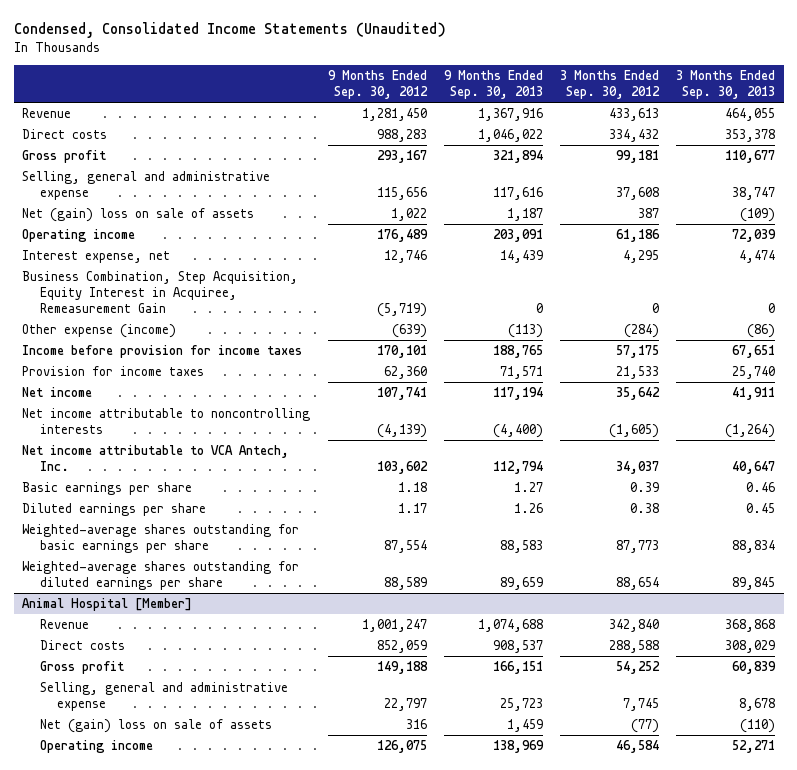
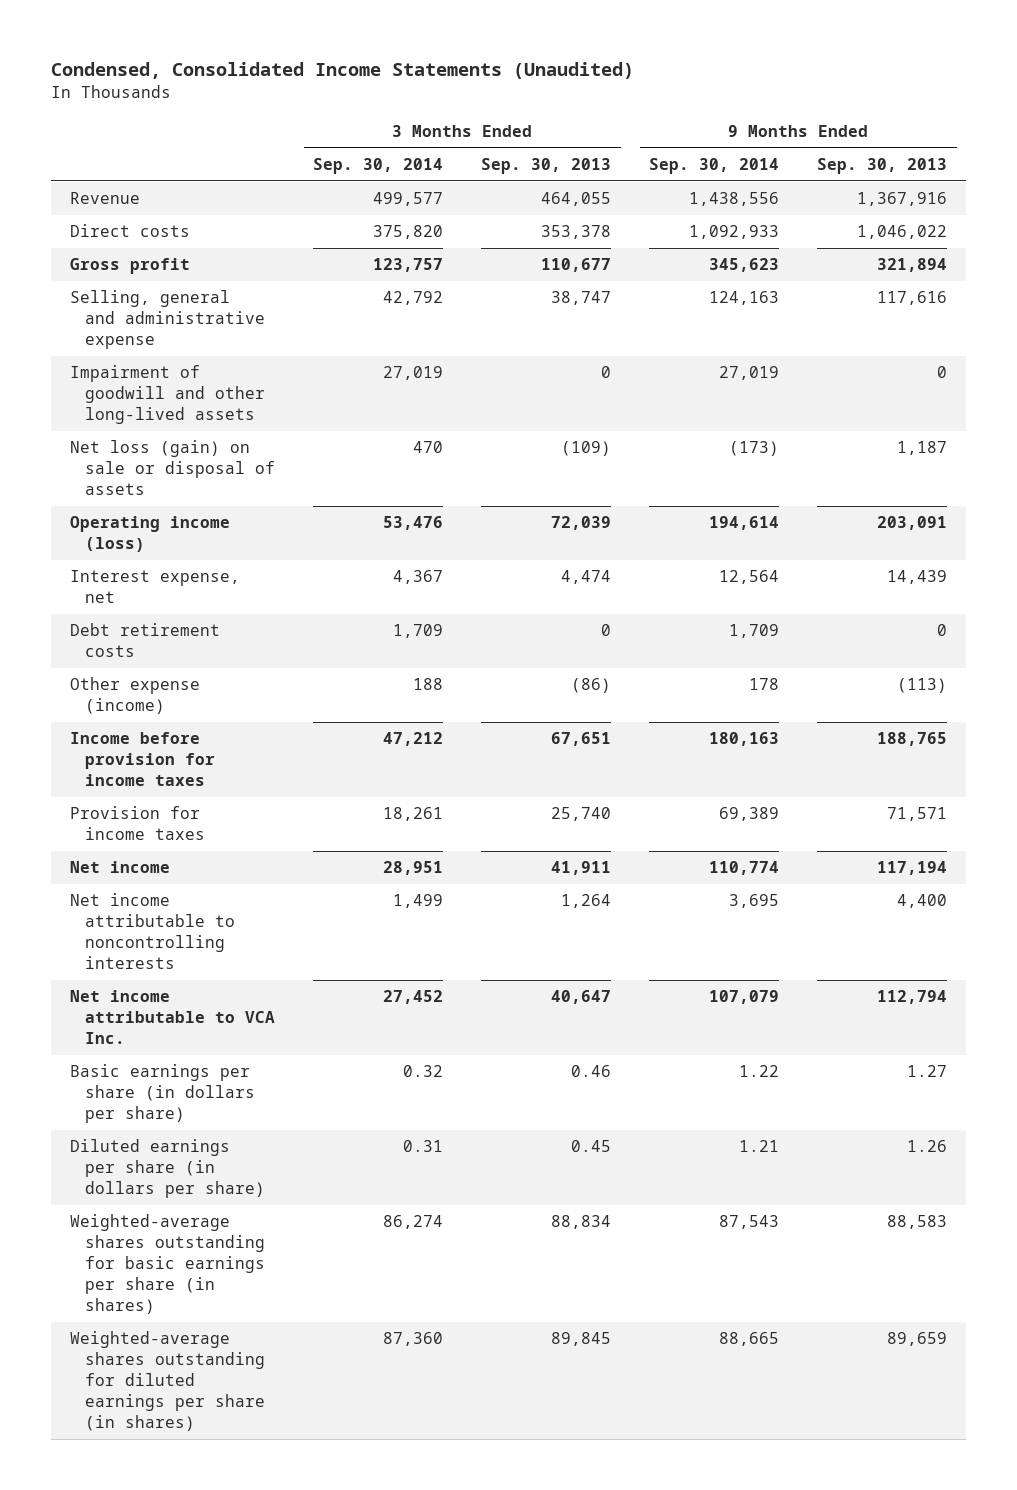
- | 9 Months Ended Sep. 30, 2012 | 9 Months Ended Sep. 30, 2013 | 3 Months Ended Sep. 30, 2012 | 3 Months Ended Sep. 30, 2013
+ | 3 Months Ended Sep. 30, 2014 | 3 Months Ended Sep. 30, 2013 | 9 Months Ended Sep. 30, 2014 | 9 Months Ended Sep. 30, 2013
- Net (gain) loss on sale of assets | 1,022 | 1,187 | 387 | (109)
- Operating income | 176,489 | 203,091 | 61,186 | 72,039
+ Impairment of goodwill and other long-lived assets | 27,019 | 0 | 27,019 | 0
+ Net loss (gain) on sale or disposal of assets | 470 | (109) | (173) | 1,187
+ Operating income (loss) | 53,476 | 72,039 | 194,614 | 203,091
- Business Combination, Step Acquisition, Equity Interest in Acquiree, Remeasurement Gain | (5,719) | 0 | 0 | 0
+ Debt retirement costs | 1,709 | 0 | 1,709 | 0
- Net income attributable to noncontrolling interests | (4,139) | (4,400) | (1,605) | (1,264)
- Net income attributable to VCA Antech, Inc. | 103,602 | 112,794 | 34,037 | 40,647
- Basic earnings per share | 1.18 | 1.27 | 0.39 | 0.46
- Diluted earnings per share | 1.17 | 1.26 | 0.38 | 0.45
- Weighted-average shares outstanding for basic earnings per share | 87,554 | 88,583 | 87,773 | 88,834
- Weighted-average shares outstanding for diluted earnings per share | 88,589 | 89,659 | 88,654 | 89,845
- Animal Hospital [Member]
- Revenue | 1,001,247 | 1,074,688 | 342,840 | 368,868
- Direct costs | 852,059 | 908,537 | 288,588 | 308,029
- Gross profit | 149,188 | 166,151 | 54,252 | 60,839
- Selling, general and administrative expense | 22,797 | 25,723 | 7,745 | 8,678
- Net (gain) loss on sale of assets | 316 | 1,459 | (77) | (110)
- Operating income | 126,075 | 138,969 | 46,584 | 52,271
+ Net income attributable to noncontrolling interests | 1,499 | 1,264 | 3,695 | 4,400
+ Net income attributable to VCA Inc. | 27,452 | 40,647 | 107,079 | 112,794
+ Basic earnings per share (in dollars per share) | 0.32 | 0.46 | 1.22 | 1.27
+ Diluted earnings per share (in dollars per share) | 0.31 | 0.45 | 1.21 | 1.26
+ Weighted-average shares outstanding for basic earnings per share (in shares) | 86,274 | 88,834 | 87,543 | 88,583
+ Weighted-average shares outstanding for diluted earnings per share (in shares) | 87,360 | 89,845 | 88,665 | 89,659

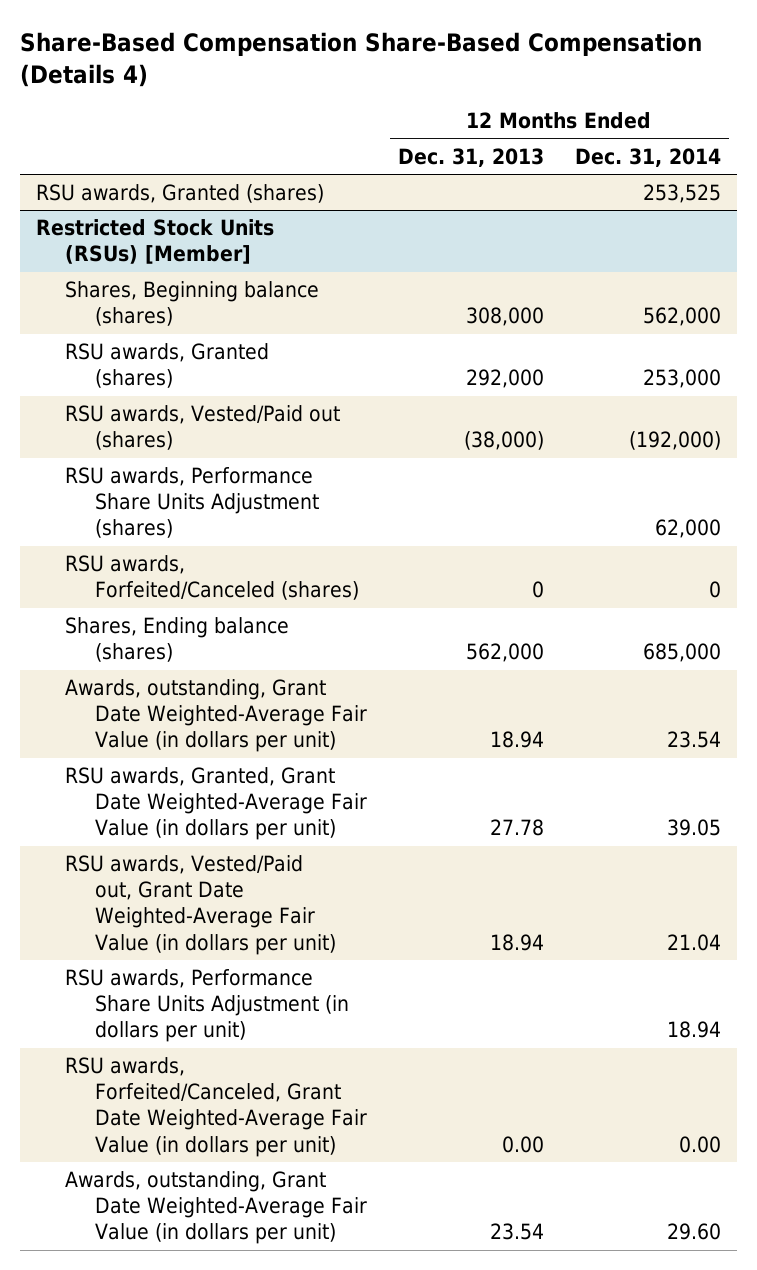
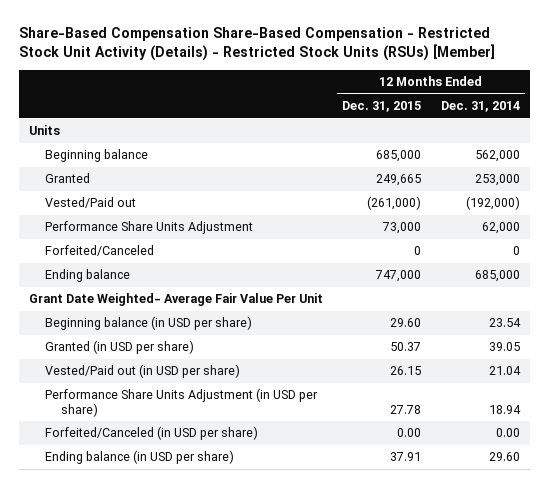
- Share-Based Compensation Share-Based Compensation (Details 4)
+ Share-Based Compensation Share-Based Compensation - Restricted Stock Unit Activity (Details) - Restricted Stock Units (RSUs) [Member]
- | 12 Months Ended Dec. 31, 2013 | 12 Months Ended Dec. 31, 2014
+ | 12 Months Ended Dec. 31, 2015 | 12 Months Ended Dec. 31, 2014
- RSU awards, Granted (shares) | | 253,525
- Restricted Stock Units (RSUs) [Member]
- Shares, Beginning balance (shares) | 308,000 | 562,000
- RSU awards, Granted (shares) | 292,000 | 253,000
- RSU awards, Vested/Paid out (shares) | (38,000) | (192,000)
- RSU awards, Performance Share Units Adjustment (shares) | | 62,000
- RSU awards, Forfeited/Canceled (shares) | 0 | 0
- Shares, Ending balance (shares) | 562,000 | 685,000
- Awards, outstanding, Grant Date Weighted-Average Fair Value (in dollars per unit) | 18.94 | 23.54
- RSU awards, Granted, Grant Date Weighted-Average Fair Value (in dollars per unit) | 27.78 | 39.05
- RSU awards, Vested/Paid out, Grant Date Weighted-Average Fair Value (in dollars per unit) | 18.94 | 21.04
- RSU awards, Performance Share Units Adjustment (in dollars per unit) | | 18.94
- RSU awards, Forfeited/Canceled, Grant Date Weighted-Average Fair Value (in dollars per unit) | 0.00 | 0.00
- Awards, outstanding, Grant Date Weighted-Average Fair Value (in dollars per unit) | 23.54 | 29.60
+ Units
+ Beginning balance | 685,000 | 562,000
+ Granted | 249,665 | 253,000
+ Vested/Paid out | (261,000) | (192,000)
+ Performance Share Units Adjustment | 73,000 | 62,000
+ Forfeited/Canceled | 0 | 0
+ Ending balance | 747,000 | 685,000
+ Grant Date Weighted- Average Fair Value Per Unit
+ Beginning balance (in USD per share) | 29.60 | 23.54
+ Granted (in USD per share) | 50.37 | 39.05
+ Vested/Paid out (in USD per share) | 26.15 | 21.04
+ Performance Share Units Adjustment (in USD per share) | 27.78 | 18.94
+ Forfeited/Canceled (in USD per share) | 0.00 | 0.00
+ Ending balance (in USD per share) | 37.91 | 29.60

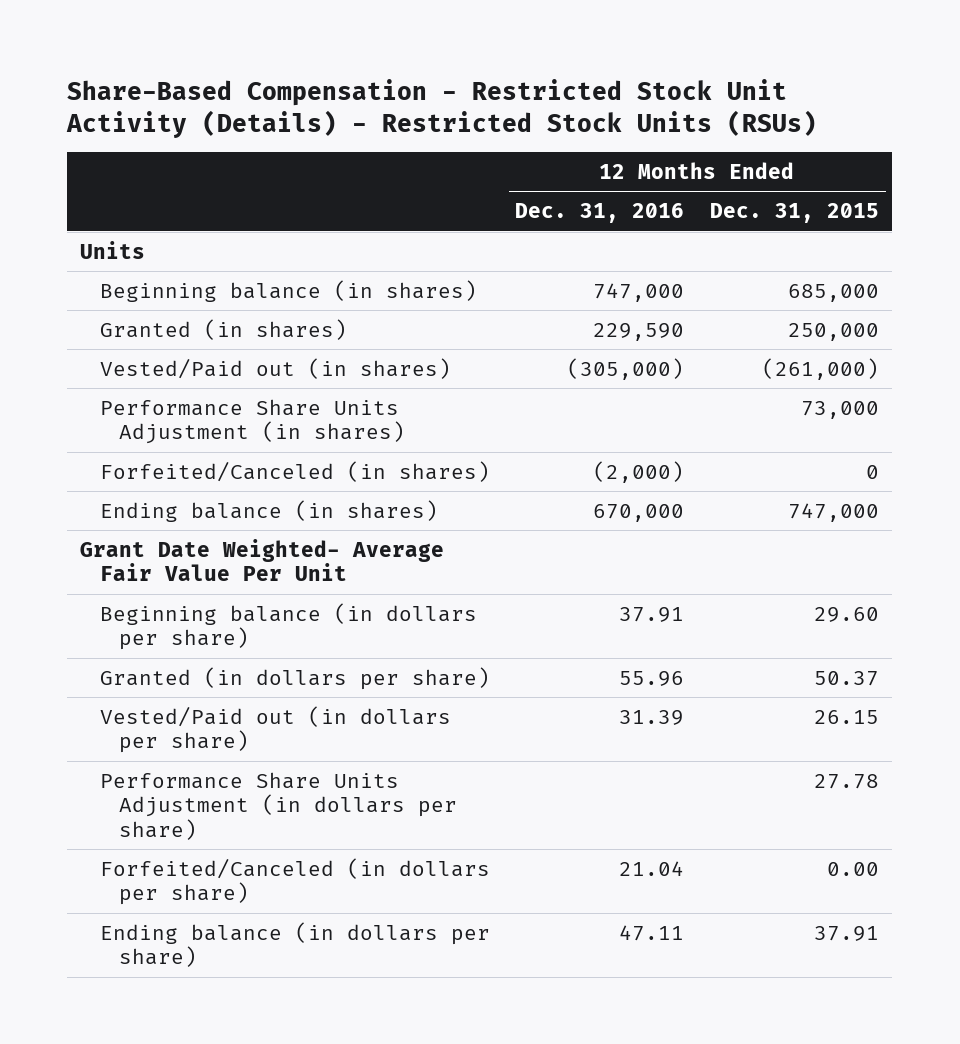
- Share-Based Compensation Share-Based Compensation - Restricted Stock Unit Activity (Details) - Restricted Stock Units (RSUs) [Member]
+ Share-Based Compensation - Restricted Stock Unit Activity (Details) - Restricted Stock Units (RSUs)
- | 12 Months Ended Dec. 31, 2015 | 12 Months Ended Dec. 31, 2014
+ | 12 Months Ended Dec. 31, 2016 | 12 Months Ended Dec. 31, 2015
- Beginning balance | 685,000 | 562,000
- Granted | 249,665 | 253,000
- Vested/Paid out | (261,000) | (192,000)
- Performance Share Units Adjustment | 73,000 | 62,000
- Forfeited/Canceled | 0 | 0
- Ending balance | 747,000 | 685,000
+ Beginning balance (in shares) | 747,000 | 685,000
+ Granted (in shares) | 229,590 | 250,000
+ Vested/Paid out (in shares) | (305,000) | (261,000)
+ Performance Share Units Adjustment (in shares) | | 73,000
+ Forfeited/Canceled (in shares) | (2,000) | 0
+ Ending balance (in shares) | 670,000 | 747,000
- Beginning balance (in USD per share) | 29.60 | 23.54
- Granted (in USD per share) | 50.37 | 39.05
- Vested/Paid out (in USD per share) | 26.15 | 21.04
- Performance Share Units Adjustment (in USD per share) | 27.78 | 18.94
- Forfeited/Canceled (in USD per share) | 0.00 | 0.00
- Ending balance (in USD per share) | 37.91 | 29.60
+ Beginning balance (in dollars per share) | 37.91 | 29.60
+ Granted (in dollars per share) | 55.96 | 50.37
+ Vested/Paid out (in dollars per share) | 31.39 | 26.15
+ Performance Share Units Adjustment (in dollars per share) | | 27.78
+ Forfeited/Canceled (in dollars per share) | 21.04 | 0.00
+ Ending balance (in dollars per share) | 47.11 | 37.91

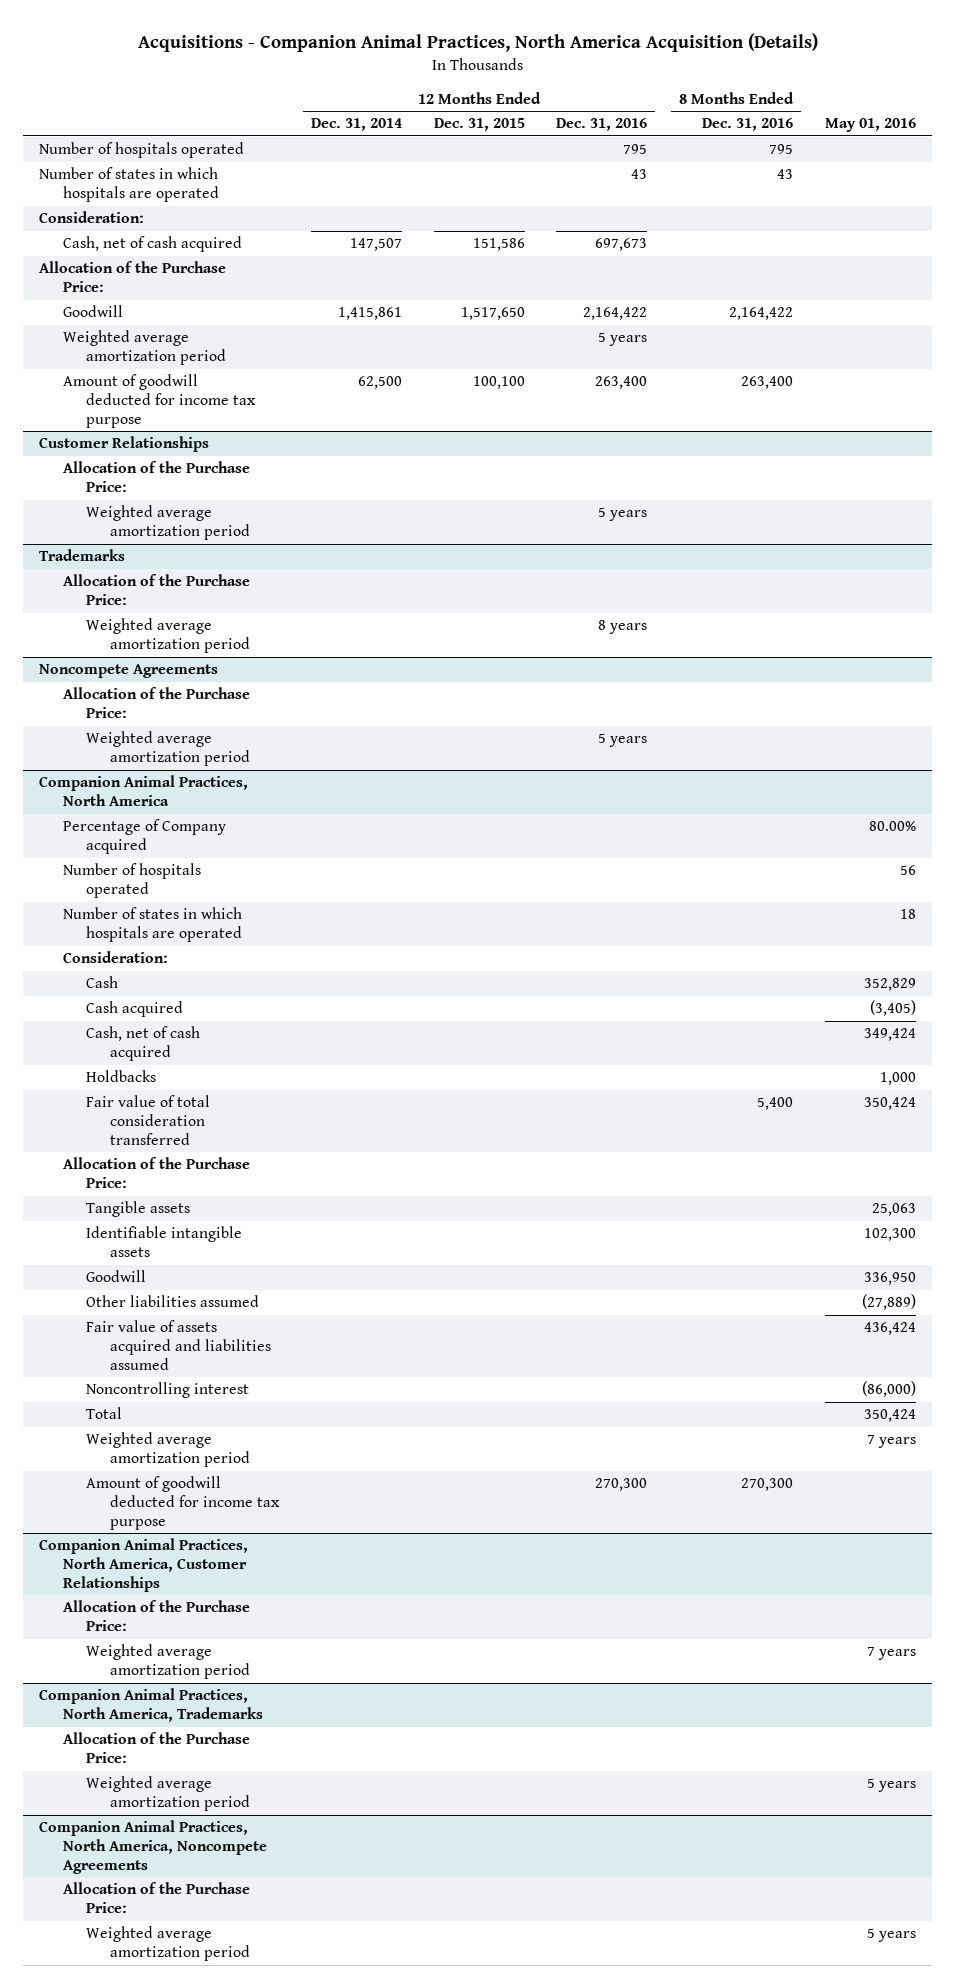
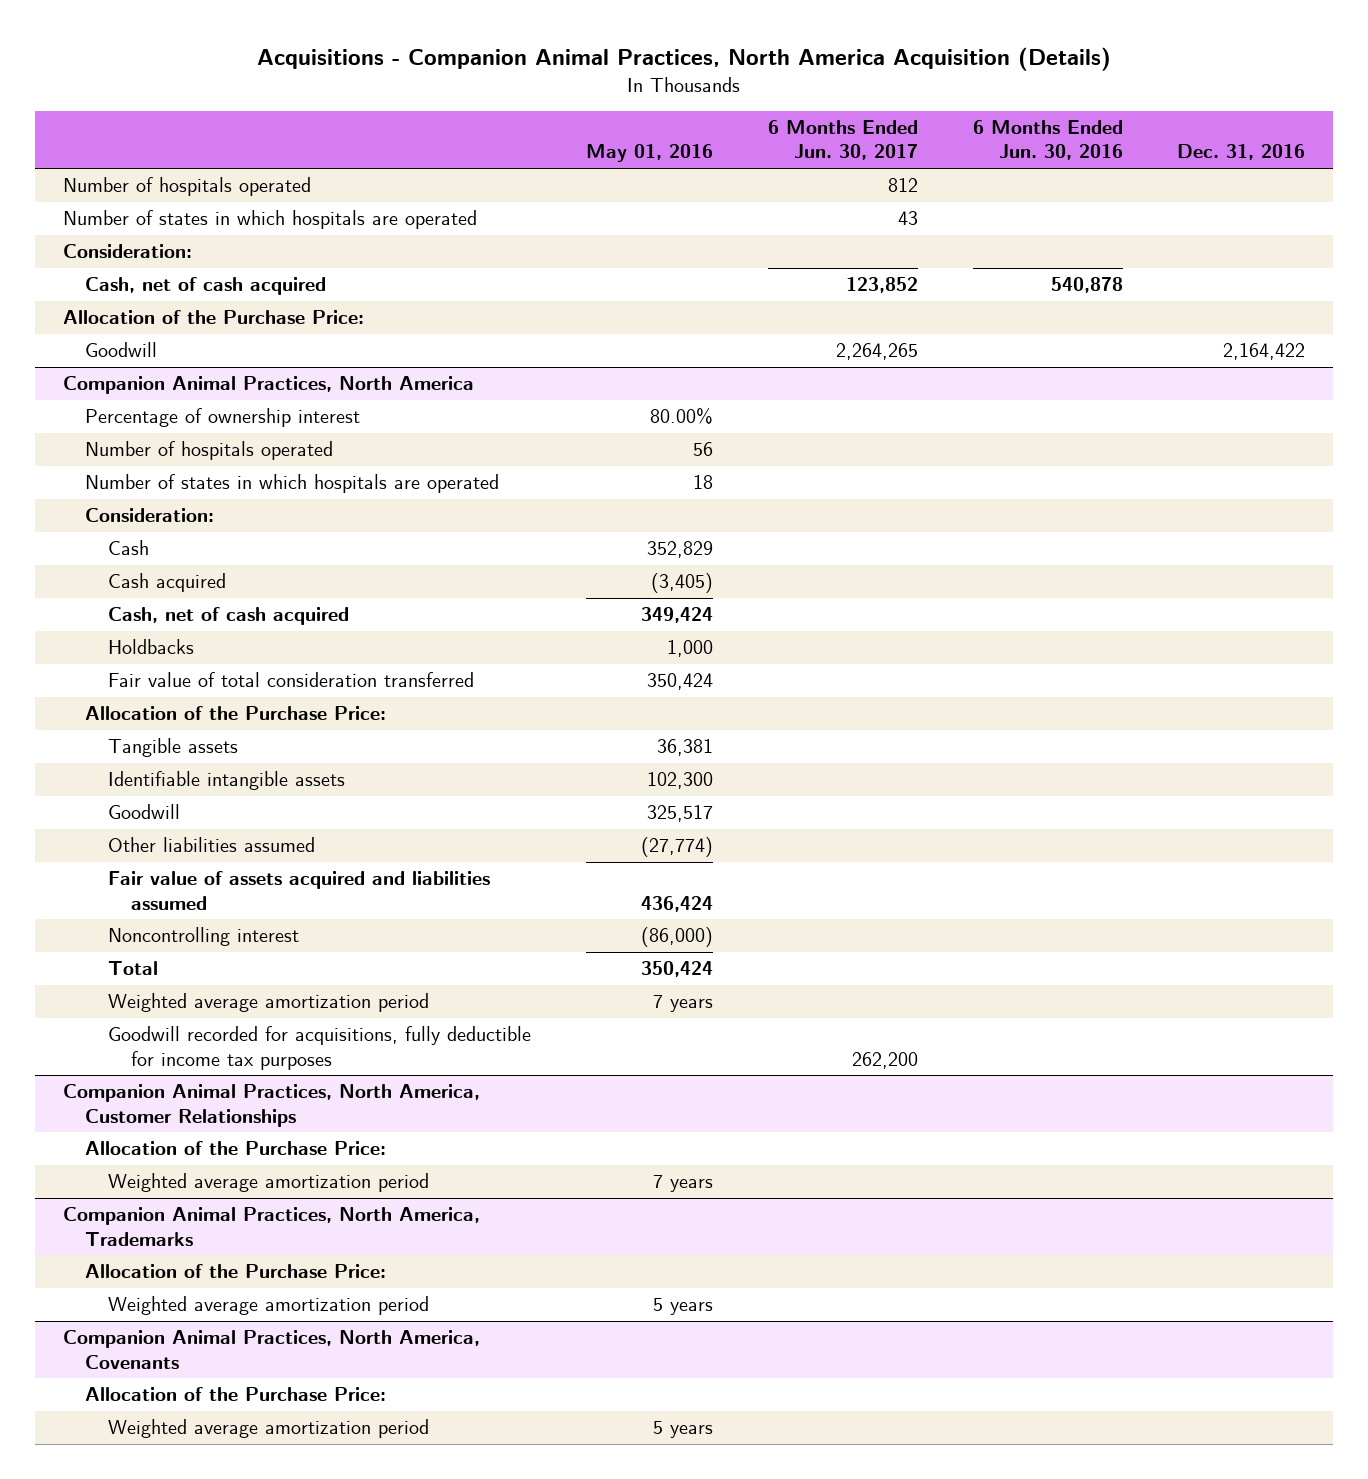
- | 12 Months Ended Dec. 31, 2014 | 12 Months Ended Dec. 31, 2015 | 12 Months Ended Dec. 31, 2016 | 8 Months Ended Dec. 31, 2016 | May 01, 2016
+ | May 01, 2016 | 6 Months Ended Jun. 30, 2017 | 6 Months Ended Jun. 30, 2016 | Dec. 31, 2016
- Weighted average amortization period | | | 5 years | |
- Amount of goodwill deducted for income tax purpose | 62,500 | 100,100 | 263,400 | 263,400 |
- Customer Relationships
- Allocation of the Purchase Price:
- Weighted average amortization period | | | 5 years | |
- Trademarks
- Allocation of the Purchase Price:
- Weighted average amortization period | | | 8 years | |
- Noncompete Agreements
- Allocation of the Purchase Price:
- Weighted average amortization period | | | 5 years | |
@ Companion Animal Practices, North America
- Percentage of Company acquired | | | | | 80.00%
+ Percentage of ownership interest | 80.00% | | |
- Tangible assets | | | | | 25,063
+ Tangible assets | 36,381 | | |
- Goodwill | | | | | 336,950
- Other liabilities assumed | | | | | (27,889)
+ Goodwill | 325,517 | | |
+ Other liabilities assumed | (27,774) | | |
- Amount of goodwill deducted for income tax purpose | | | 270,300 | 270,300 |
+ Goodwill recorded for acquisitions, fully deductible for income tax purposes | | 262,200 | |
- Companion Animal Practices, North America, Noncompete Agreements
+ Companion Animal Practices, North America, Covenants

